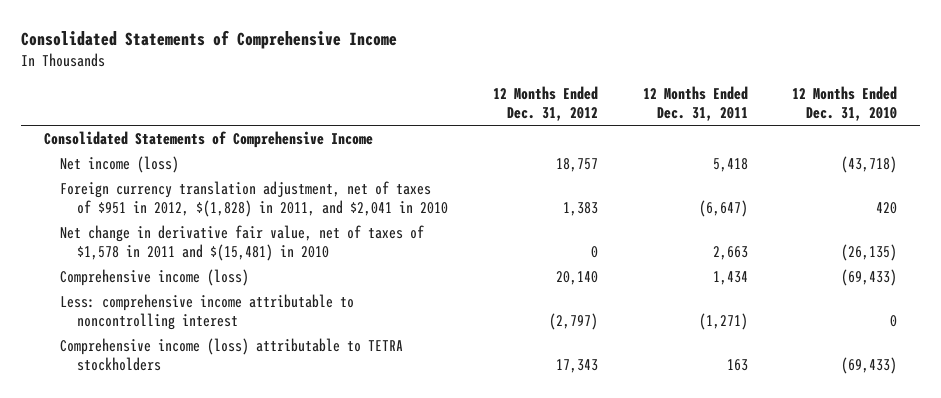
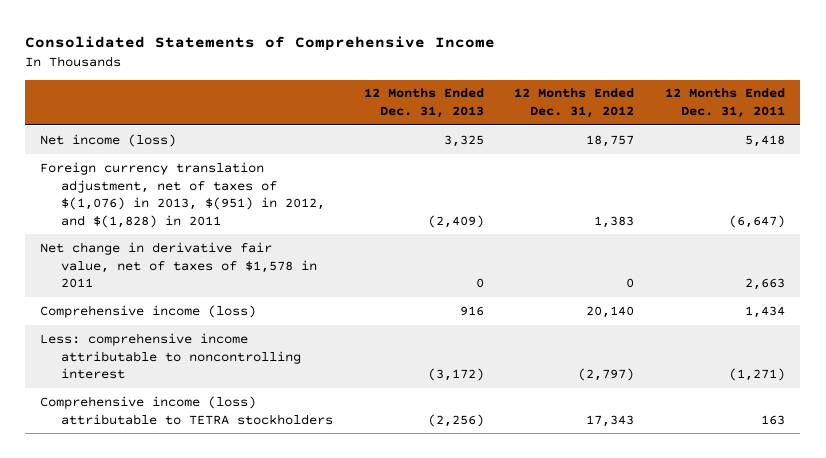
- | 12 Months Ended Dec. 31, 2012 | 12 Months Ended Dec. 31, 2011 | 12 Months Ended Dec. 31, 2010
+ | 12 Months Ended Dec. 31, 2013 | 12 Months Ended Dec. 31, 2012 | 12 Months Ended Dec. 31, 2011
- Consolidated Statements of Comprehensive Income
- Foreign currency translation adjustment, net of taxes of $951 in 2012, $(1,828) in 2011, and $2,041 in 2010 | 1,383 | (6,647) | 420
- Net change in derivative fair value, net of taxes of $1,578 in 2011 and $(15,481) in 2010 | 0 | 2,663 | (26,135)
+ Foreign currency translation adjustment, net of taxes of $(1,076) in 2013, $(951) in 2012, and $(1,828) in 2011 | (2,409) | 1,383 | (6,647)
+ Net change in derivative fair value, net of taxes of $1,578 in 2011 | 0 | 0 | 2,663

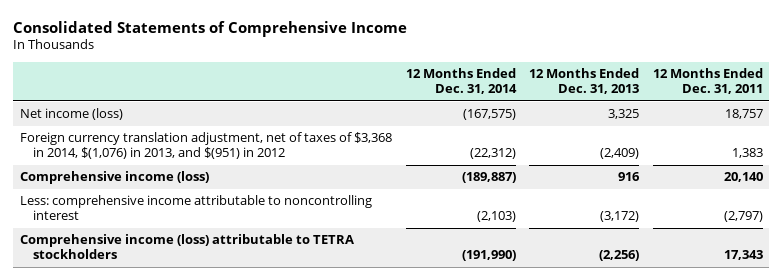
- | 12 Months Ended Dec. 31, 2013 | 12 Months Ended Dec. 31, 2012 | 12 Months Ended Dec. 31, 2011
+ | 12 Months Ended Dec. 31, 2014 | 12 Months Ended Dec. 31, 2013 | 12 Months Ended Dec. 31, 2011
- Net income (loss) | 3,325 | 18,757 | 5,418
- Foreign currency translation adjustment, net of taxes of $(1,076) in 2013, $(951) in 2012, and $(1,828) in 2011 | (2,409) | 1,383 | (6,647)
- Net change in derivative fair value, net of taxes of $1,578 in 2011 | 0 | 0 | 2,663
- Comprehensive income (loss) | 916 | 20,140 | 1,434
- Less: comprehensive income attributable to noncontrolling interest | (3,172) | (2,797) | (1,271)
- Comprehensive income (loss) attributable to TETRA stockholders | (2,256) | 17,343 | 163
+ Net income (loss) | (167,575) | 3,325 | 18,757
+ Foreign currency translation adjustment, net of taxes of $3,368 in 2014, $(1,076) in 2013, and $(951) in 2012 | (22,312) | (2,409) | 1,383
+ Comprehensive income (loss) | (189,887) | 916 | 20,140
+ Less: comprehensive income attributable to noncontrolling interest | (2,103) | (3,172) | (2,797)
+ Comprehensive income (loss) attributable to TETRA stockholders | (191,990) | (2,256) | 17,343

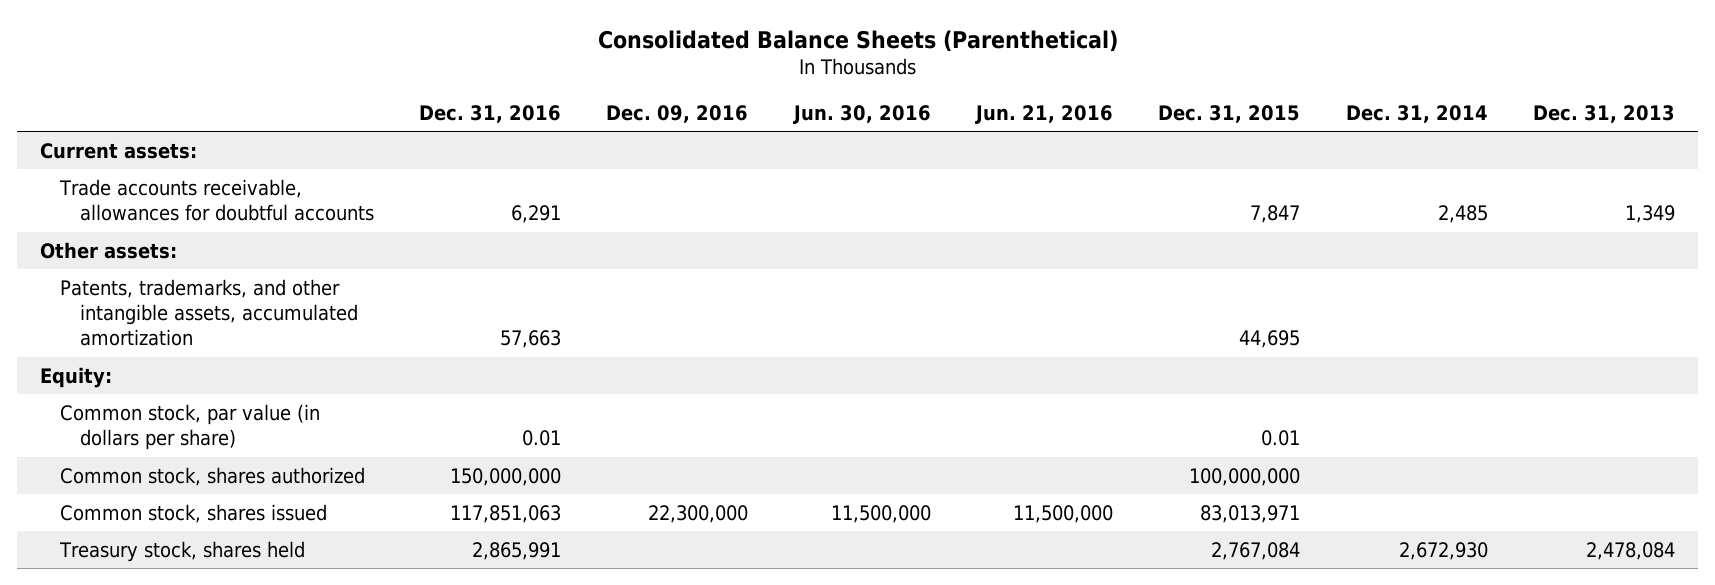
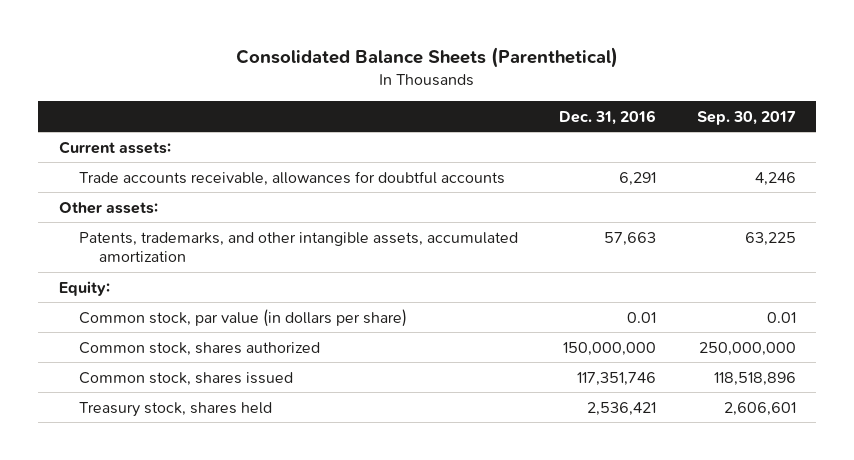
- | Dec. 31, 2016 | Dec. 09, 2016 | Jun. 30, 2016 | Jun. 21, 2016 | Dec. 31, 2015 | Dec. 31, 2014 | Dec. 31, 2013
+ | Dec. 31, 2016 | Sep. 30, 2017
- Common stock, shares issued | 117,851,063 | 22,300,000 | 11,500,000 | 11,500,000 | 83,013,971 | |
- Treasury stock, shares held | 2,865,991 | | | | 2,767,084 | 2,672,930 | 2,478,084
+ Common stock, shares issued | 117,351,746 | 118,518,896
+ Treasury stock, shares held | 2,536,421 | 2,606,601

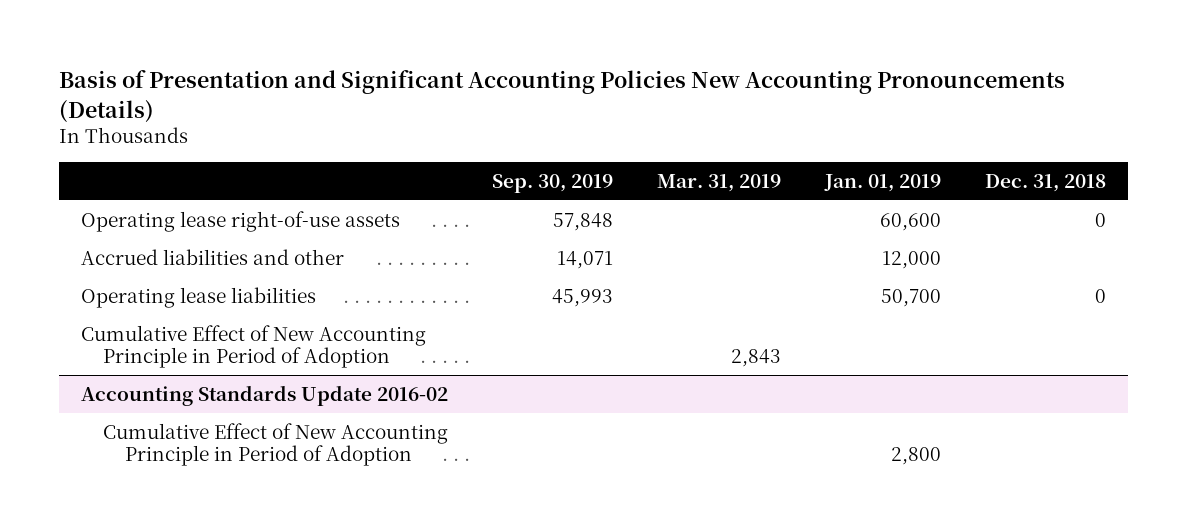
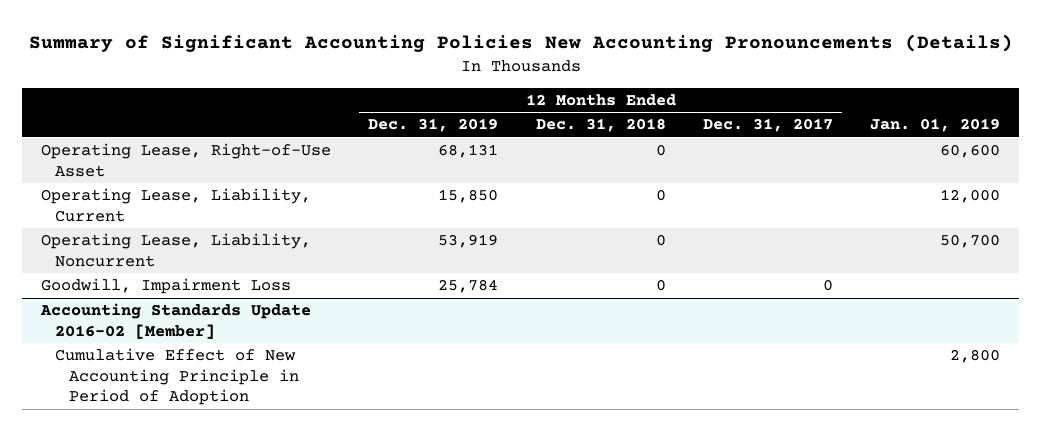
- Basis of Presentation and Significant Accounting Policies New Accounting Pronouncements (Details)
+ Summary of Significant Accounting Policies New Accounting Pronouncements (Details)
- | Sep. 30, 2019 | Mar. 31, 2019 | Jan. 01, 2019 | Dec. 31, 2018
+ | 12 Months Ended Dec. 31, 2019 | 12 Months Ended Dec. 31, 2018 | 12 Months Ended Dec. 31, 2017 | Jan. 01, 2019
- Operating lease right-of-use assets | 57,848 | | 60,600 | 0
- Accrued liabilities and other | 14,071 | | 12,000 |
- Operating lease liabilities | 45,993 | | 50,700 | 0
- Cumulative Effect of New Accounting Principle in Period of Adoption | | 2,843 | |
- Accounting Standards Update 2016-02
+ Operating Lease, Right-of-Use Asset | 68,131 | 0 | | 60,600
+ Operating Lease, Liability, Current | 15,850 | 0 | | 12,000
+ Operating Lease, Liability, Noncurrent | 53,919 | 0 | | 50,700
+ Goodwill, Impairment Loss | 25,784 | 0 | 0 |
+ Accounting Standards Update 2016-02 [Member]

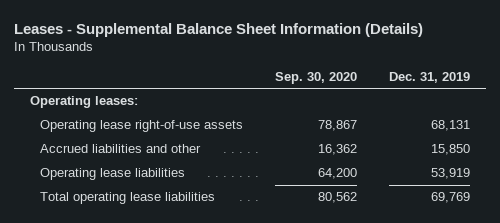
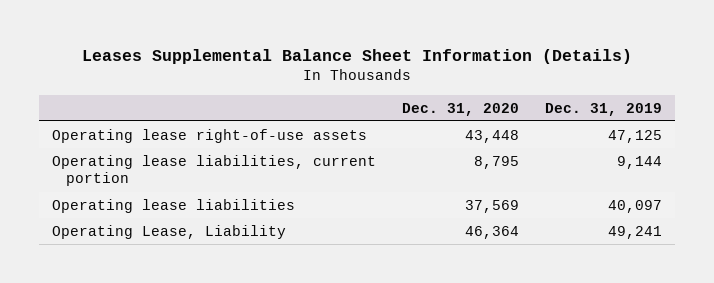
- Leases - Supplemental Balance Sheet Information (Details)
+ Leases Supplemental Balance Sheet Information (Details)
- | Sep. 30, 2020 | Dec. 31, 2019
+ | Dec. 31, 2020 | Dec. 31, 2019
- Operating leases:
- Operating lease right-of-use assets | 78,867 | 68,131
- Accrued liabilities and other | 16,362 | 15,850
- Operating lease liabilities | 64,200 | 53,919
- Total operating lease liabilities | 80,562 | 69,769
+ Operating lease right-of-use assets | 43,448 | 47,125
+ Operating lease liabilities, current portion | 8,795 | 9,144
+ Operating lease liabilities | 37,569 | 40,097
+ Operating Lease, Liability | 46,364 | 49,241

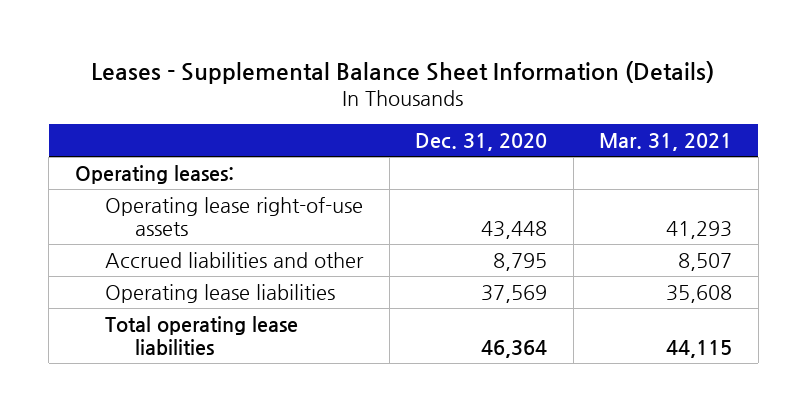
- Leases Supplemental Balance Sheet Information (Details)
+ Leases - Supplemental Balance Sheet Information (Details)
- | Dec. 31, 2020 | Dec. 31, 2019
+ | Dec. 31, 2020 | Mar. 31, 2021
+ Operating leases:
- Operating lease liabilities, current portion | 8,795 | 9,144
+ Accrued liabilities and other | 8,795 | 8,507
- Operating Lease, Liability | 46,364 | 49,241
+ Total operating lease liabilities | 46,364 | 44,115

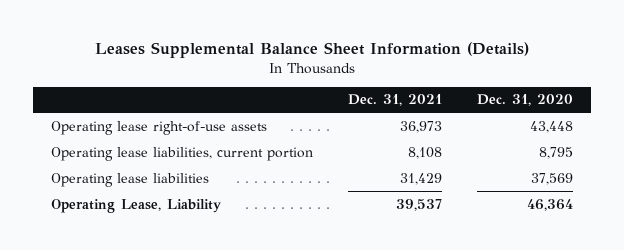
- Leases - Supplemental Balance Sheet Information (Details)
+ Leases Supplemental Balance Sheet Information (Details)
- | Dec. 31, 2020 | Mar. 31, 2021
+ | Dec. 31, 2021 | Dec. 31, 2020
- Operating leases:
- Accrued liabilities and other | 8,795 | 8,507
+ Operating lease liabilities, current portion | 8,108 | 8,795
- Total operating lease liabilities | 46,364 | 44,115
+ Operating Lease, Liability | 39,537 | 46,364

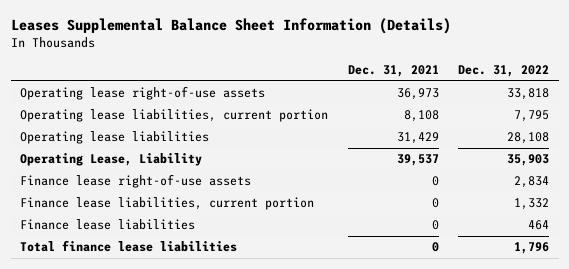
- | Dec. 31, 2021 | Dec. 31, 2020
+ | Dec. 31, 2021 | Dec. 31, 2022
+ Finance lease right-of-use assets | 0 | 2,834
+ Finance lease liabilities, current portion | 0 | 1,332
+ Finance lease liabilities | 0 | 464
+ Total finance lease liabilities | 0 | 1,796

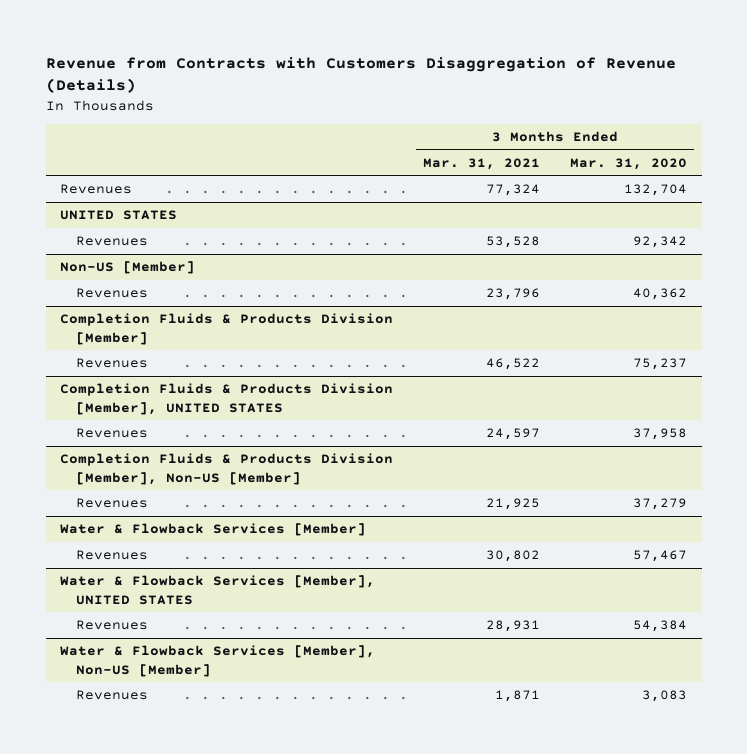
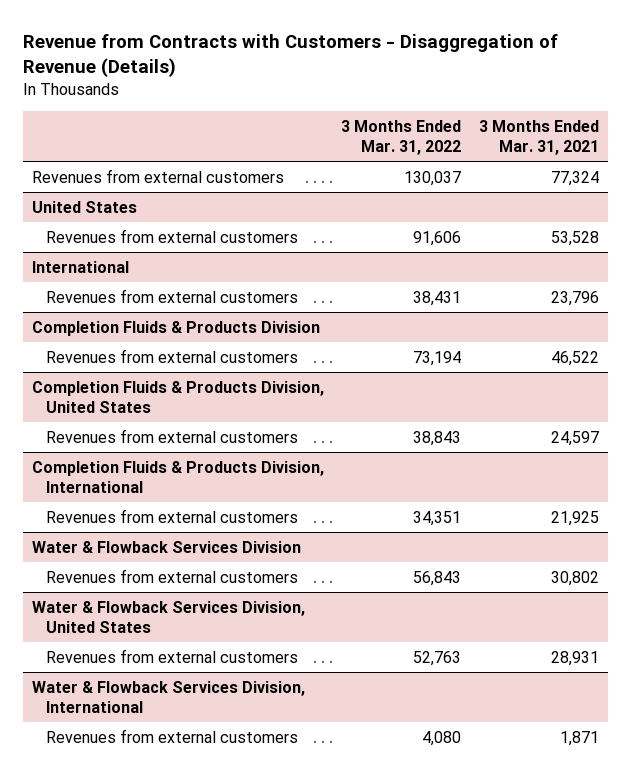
- Revenue from Contracts with Customers Disaggregation of Revenue (Details)
+ Revenue from Contracts with Customers - Disaggregation of Revenue (Details)
- | 3 Months Ended Mar. 31, 2021 | 3 Months Ended Mar. 31, 2020
+ | 3 Months Ended Mar. 31, 2022 | 3 Months Ended Mar. 31, 2021
- Revenues | 77,324 | 132,704
- UNITED STATES
- Revenues | 53,528 | 92,342
- Non-US [Member]
- Revenues | 23,796 | 40,362
- Completion Fluids & Products Division [Member]
- Revenues | 46,522 | 75,237
- Completion Fluids & Products Division [Member], UNITED STATES
- Revenues | 24,597 | 37,958
- Completion Fluids & Products Division [Member], Non-US [Member]
- Revenues | 21,925 | 37,279
- Water & Flowback Services [Member]
- Revenues | 30,802 | 57,467
- Water & Flowback Services [Member], UNITED STATES
- Revenues | 28,931 | 54,384
- Water & Flowback Services [Member], Non-US [Member]
- Revenues | 1,871 | 3,083
+ Revenues from external customers | 130,037 | 77,324
+ United States
+ Revenues from external customers | 91,606 | 53,528
+ International
+ Revenues from external customers | 38,431 | 23,796
+ Completion Fluids & Products Division
+ Revenues from external customers | 73,194 | 46,522
+ Completion Fluids & Products Division, United States
+ Revenues from external customers | 38,843 | 24,597
+ Completion Fluids & Products Division, International
+ Revenues from external customers | 34,351 | 21,925
+ Water & Flowback Services Division
+ Revenues from external customers | 56,843 | 30,802
+ Water & Flowback Services Division, United States
+ Revenues from external customers | 52,763 | 28,931
+ Water & Flowback Services Division, International
+ Revenues from external customers | 4,080 | 1,871

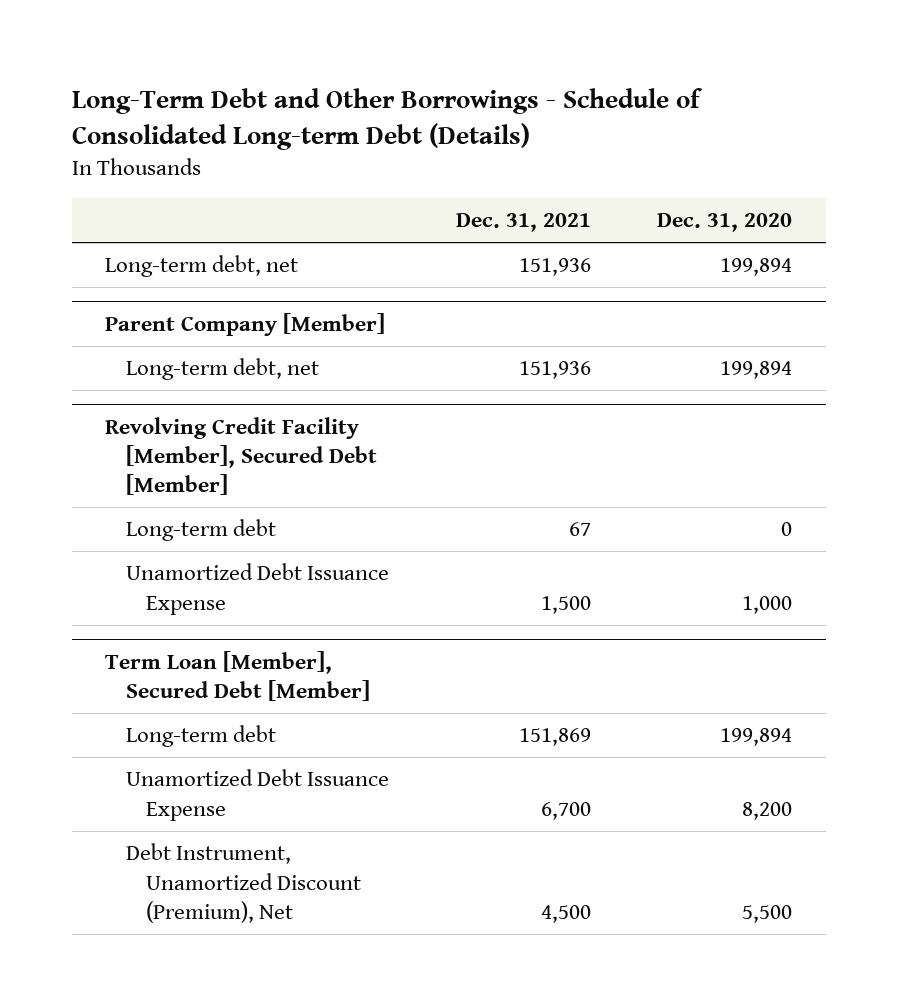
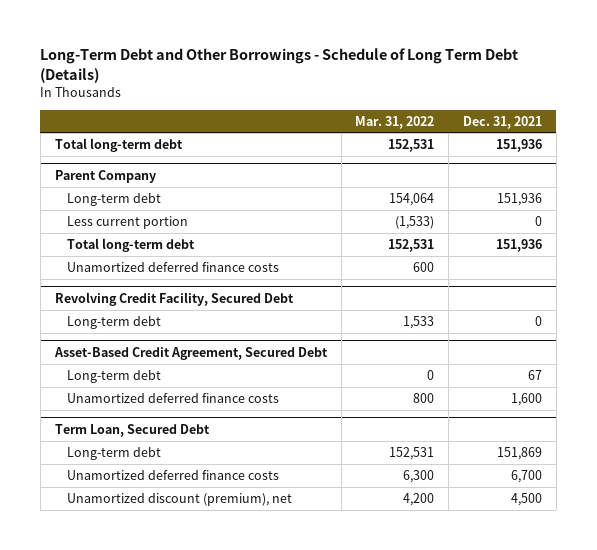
- Long-Term Debt and Other Borrowings - Schedule of Consolidated Long-term Debt (Details)
+ Long-Term Debt and Other Borrowings - Schedule of Long Term Debt (Details)
- | Dec. 31, 2021 | Dec. 31, 2020
+ | Mar. 31, 2022 | Dec. 31, 2021
- Long-term debt, net | 151,936 | 199,894
- Parent Company [Member]
- Long-term debt, net | 151,936 | 199,894
- Revolving Credit Facility [Member], Secured Debt [Member]
+ Total long-term debt | 152,531 | 151,936
+ Parent Company
+ Long-term debt | 154,064 | 151,936
+ Less current portion | (1,533) | 0
+ Total long-term debt | 152,531 | 151,936
+ Unamortized deferred finance costs | 600 |
+ Revolving Credit Facility, Secured Debt
+ Long-term debt | 1,533 | 0
+ Asset-Based Credit Agreement, Secured Debt
- Unamortized Debt Issuance Expense | 1,500 | 1,000
- Term Loan [Member], Secured Debt [Member]
+ Unamortized deferred finance costs | 800 | 1,600
+ Term Loan, Secured Debt
- Unamortized Debt Issuance Expense | 6,700 | 8,200
- Debt Instrument, Unamortized Discount (Premium), Net | 4,500 | 5,500
+ Unamortized deferred finance costs | 6,300 | 6,700
+ Unamortized discount (premium), net | 4,200 | 4,500

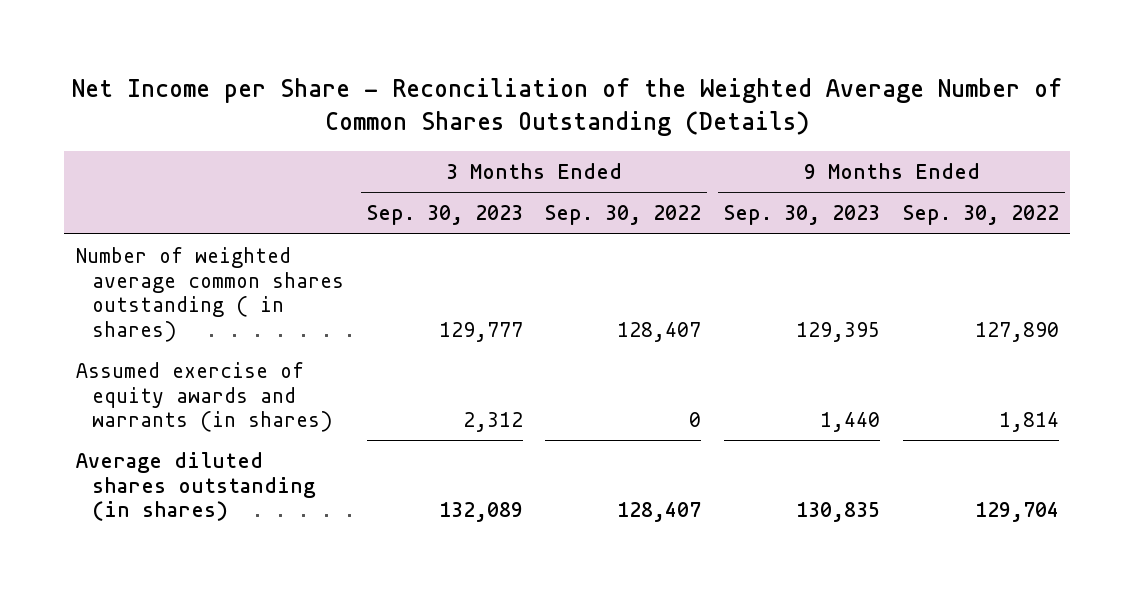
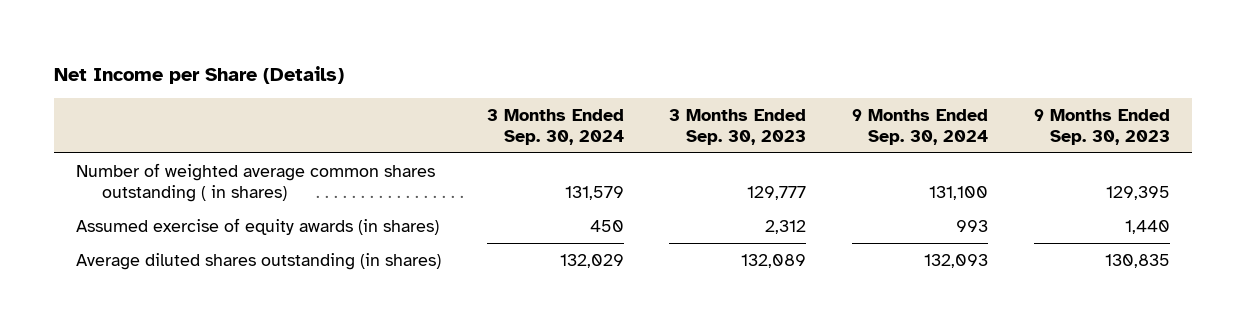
- Net Income per Share - Reconciliation of the Weighted Average Number of Common Shares Outstanding (Details)
+ Net Income per Share (Details)
- | 3 Months Ended Sep. 30, 2023 | 3 Months Ended Sep. 30, 2022 | 9 Months Ended Sep. 30, 2023 | 9 Months Ended Sep. 30, 2022
+ | 3 Months Ended Sep. 30, 2024 | 3 Months Ended Sep. 30, 2023 | 9 Months Ended Sep. 30, 2024 | 9 Months Ended Sep. 30, 2023
- Assumed exercise of equity awards and warrants (in shares) | 2,312 | 0 | 1,440 | 1,814
+ Assumed exercise of equity awards (in shares) | 450 | 2,312 | 993 | 1,440

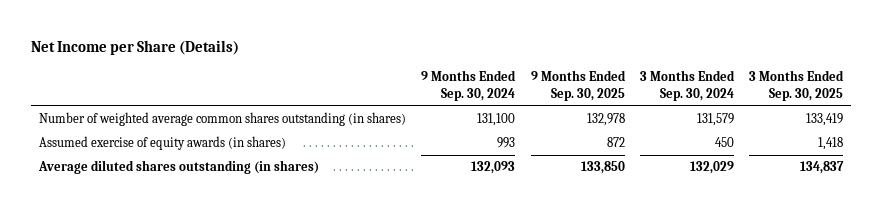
- | 3 Months Ended Sep. 30, 2024 | 3 Months Ended Sep. 30, 2023 | 9 Months Ended Sep. 30, 2024 | 9 Months Ended Sep. 30, 2023
+ | 9 Months Ended Sep. 30, 2024 | 9 Months Ended Sep. 30, 2025 | 3 Months Ended Sep. 30, 2024 | 3 Months Ended Sep. 30, 2025
- Number of weighted average common shares outstanding ( in shares) | 131,579 | 129,777 | 131,100 | 129,395
+ Number of weighted average common shares outstanding (in shares) | 131,100 | 132,978 | 131,579 | 133,419

